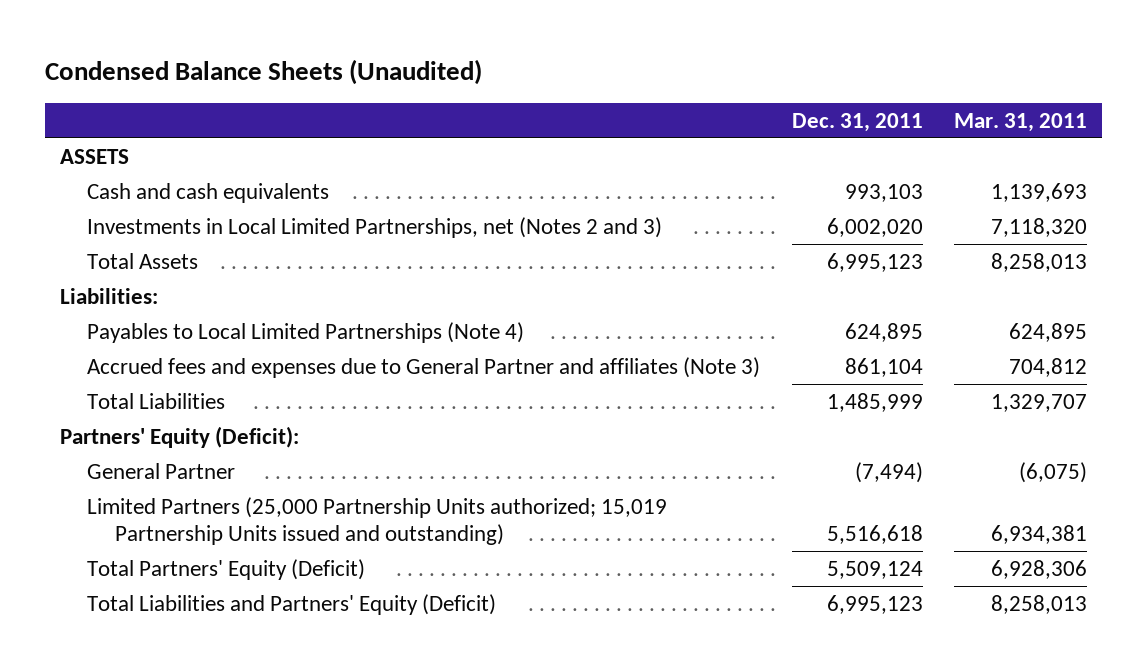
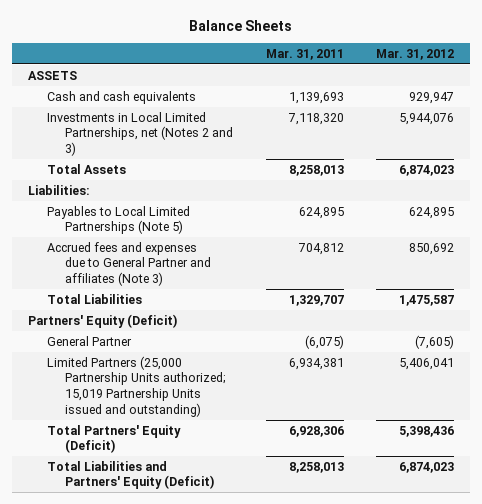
- Condensed Balance Sheets (Unaudited)
+ Balance Sheets
- | Dec. 31, 2011 | Mar. 31, 2011
+ | Mar. 31, 2011 | Mar. 31, 2012
- Payables to Local Limited Partnerships (Note 4) | 624,895 | 624,895
+ Payables to Local Limited Partnerships (Note 5) | 624,895 | 624,895
- Partners' Equity (Deficit):
+ Partners' Equity (Deficit)

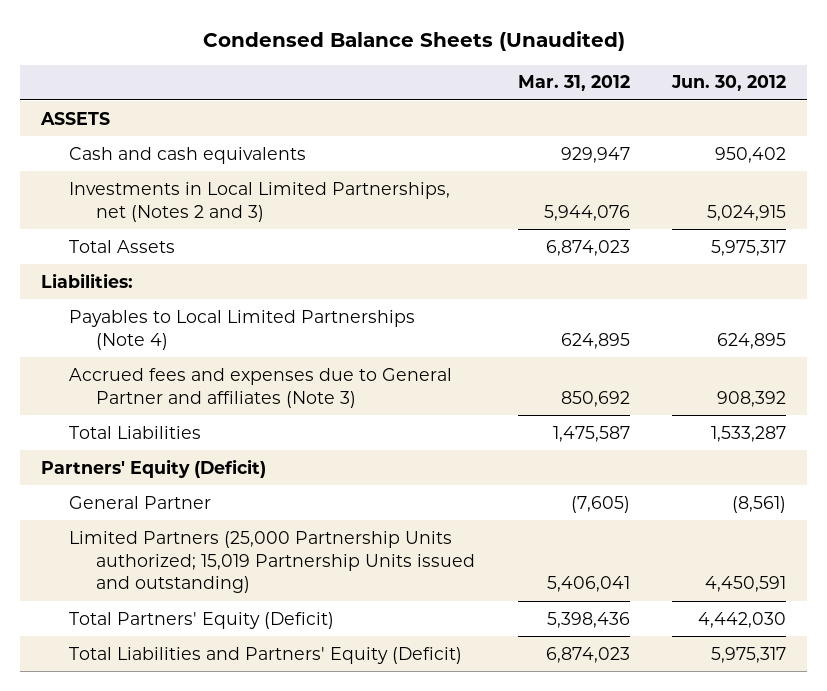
- Balance Sheets
+ Condensed Balance Sheets (Unaudited)
- | Mar. 31, 2011 | Mar. 31, 2012
+ | Mar. 31, 2012 | Jun. 30, 2012
- Payables to Local Limited Partnerships (Note 5) | 624,895 | 624,895
+ Payables to Local Limited Partnerships (Note 4) | 624,895 | 624,895

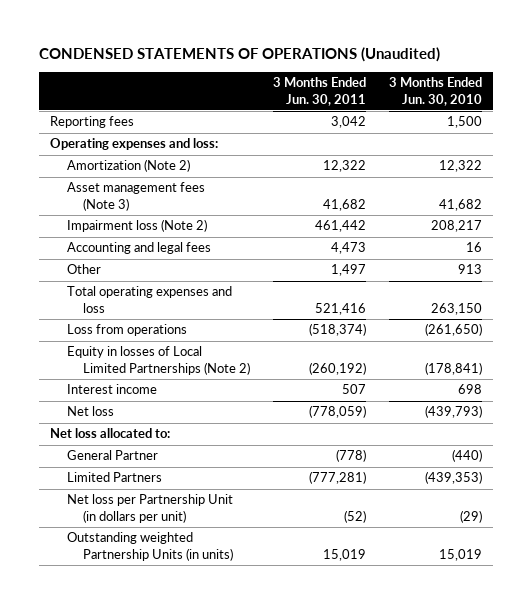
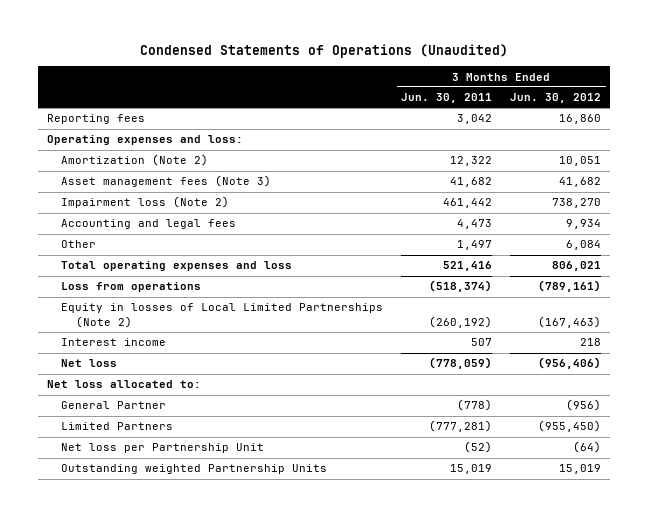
- CONDENSED STATEMENTS OF OPERATIONS (Unaudited)
+ Condensed Statements of Operations (Unaudited)
- | 3 Months Ended Jun. 30, 2011 | 3 Months Ended Jun. 30, 2010
+ | 3 Months Ended Jun. 30, 2011 | 3 Months Ended Jun. 30, 2012
- Net loss per Partnership Unit (in dollars per unit) | (52) | (29)
- Outstanding weighted Partnership Units (in units) | 15,019 | 15,019
+ Net loss per Partnership Unit | (52) | (64)
+ Outstanding weighted Partnership Units | 15,019 | 15,019

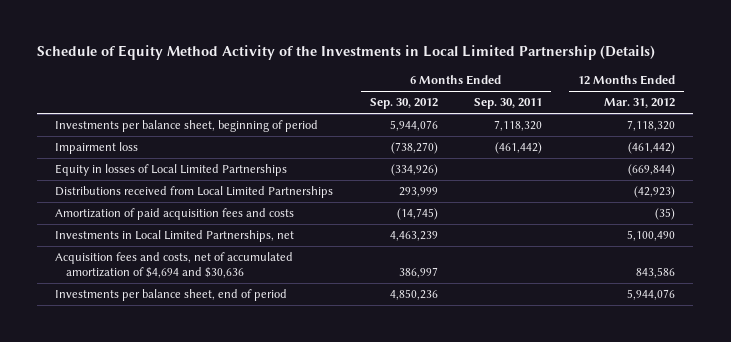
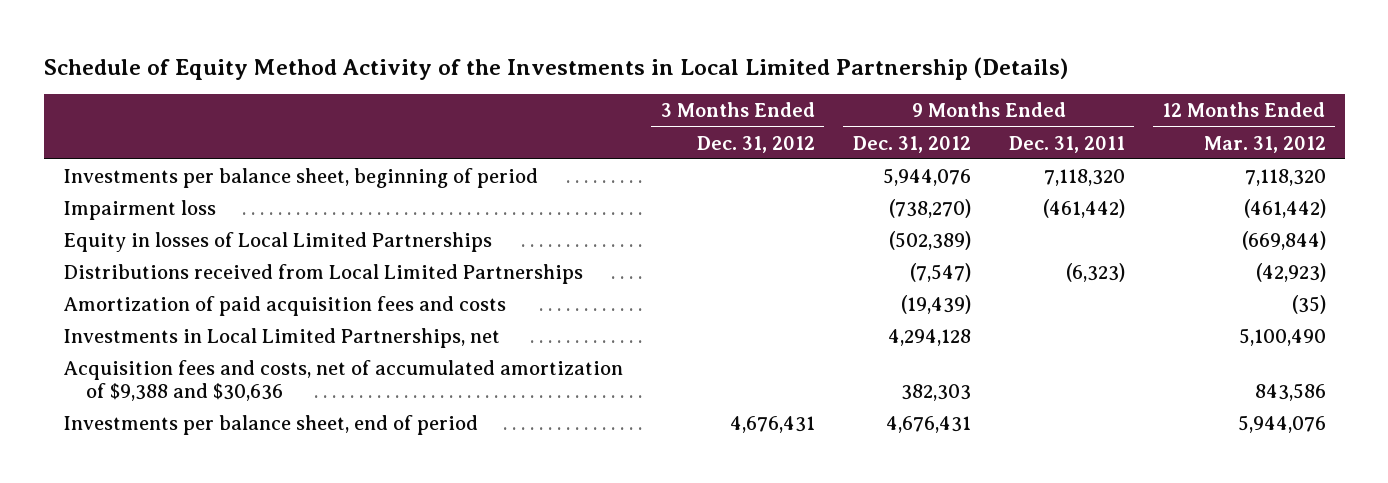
- | 6 Months Ended Sep. 30, 2012 | 6 Months Ended Sep. 30, 2011 | 12 Months Ended Mar. 31, 2012
+ | 3 Months Ended Dec. 31, 2012 | 9 Months Ended Dec. 31, 2012 | 9 Months Ended Dec. 31, 2011 | 12 Months Ended Mar. 31, 2012
- Acquisition fees and costs, net of accumulated amortization of $4,694 and $30,636 | 386,997 | | 843,586
+ Acquisition fees and costs, net of accumulated amortization of $9,388 and $30,636 | | 382,303 | | 843,586

